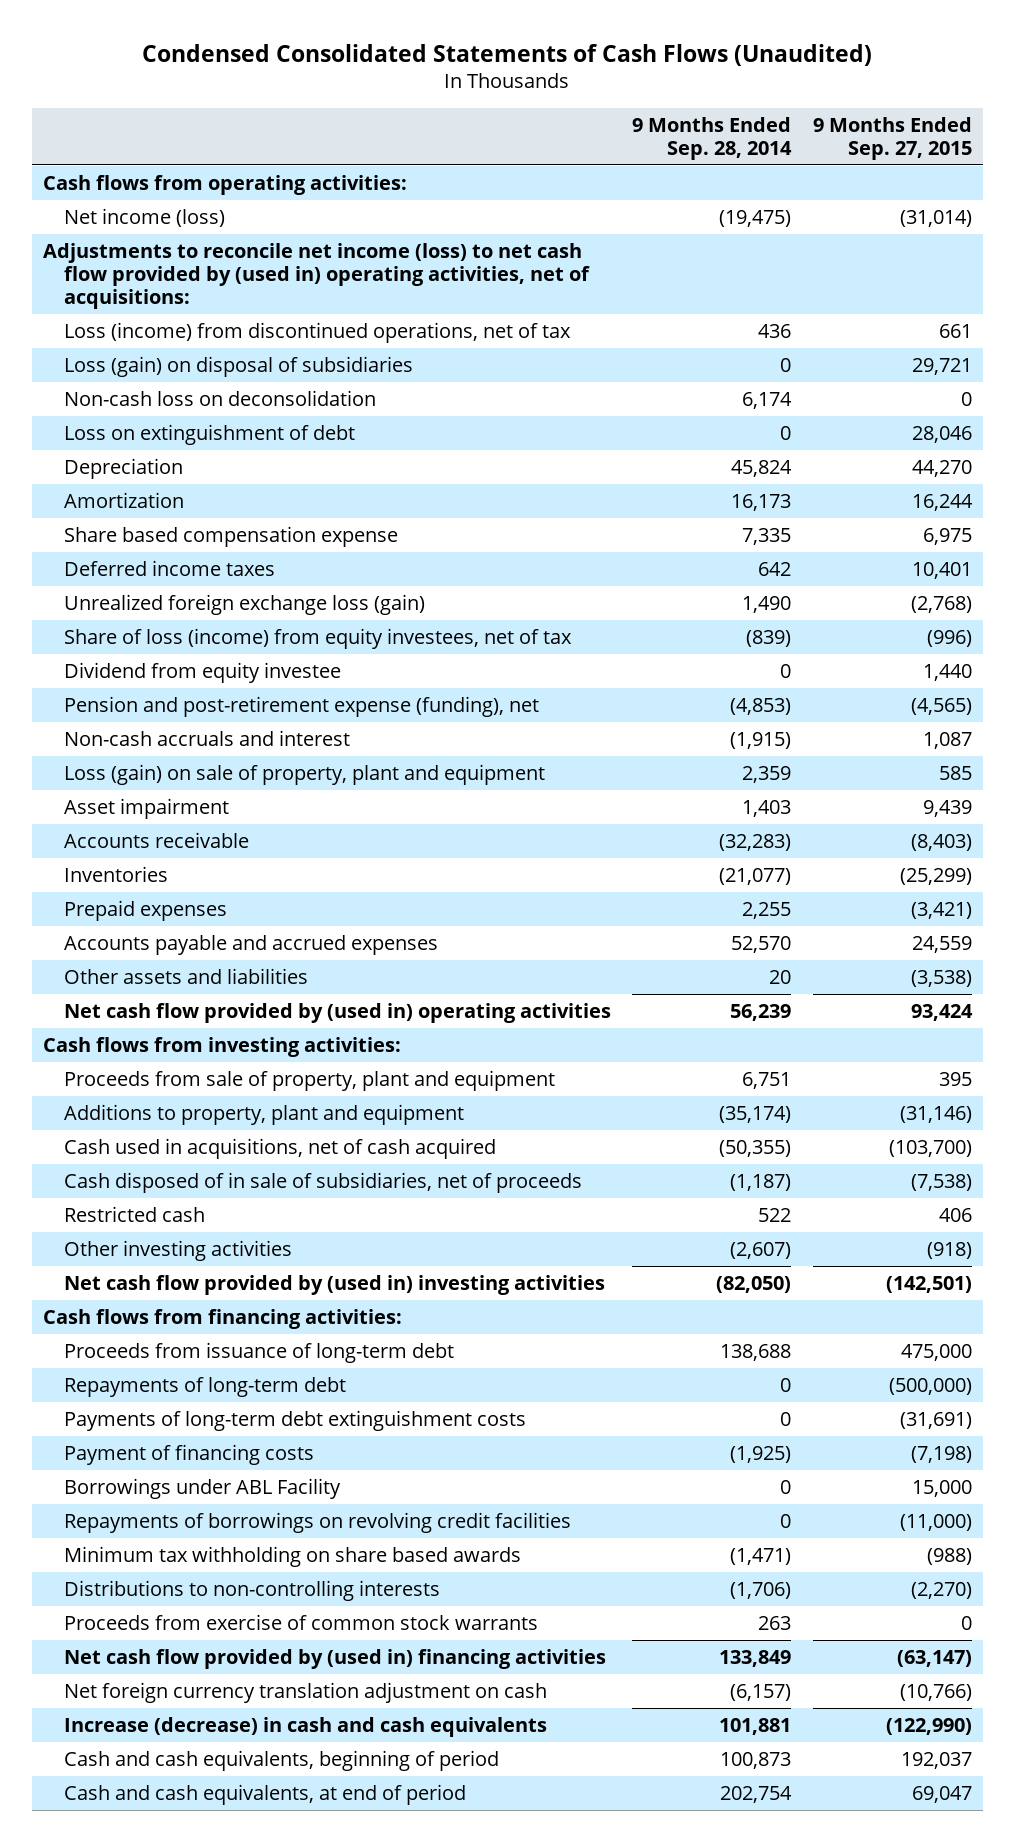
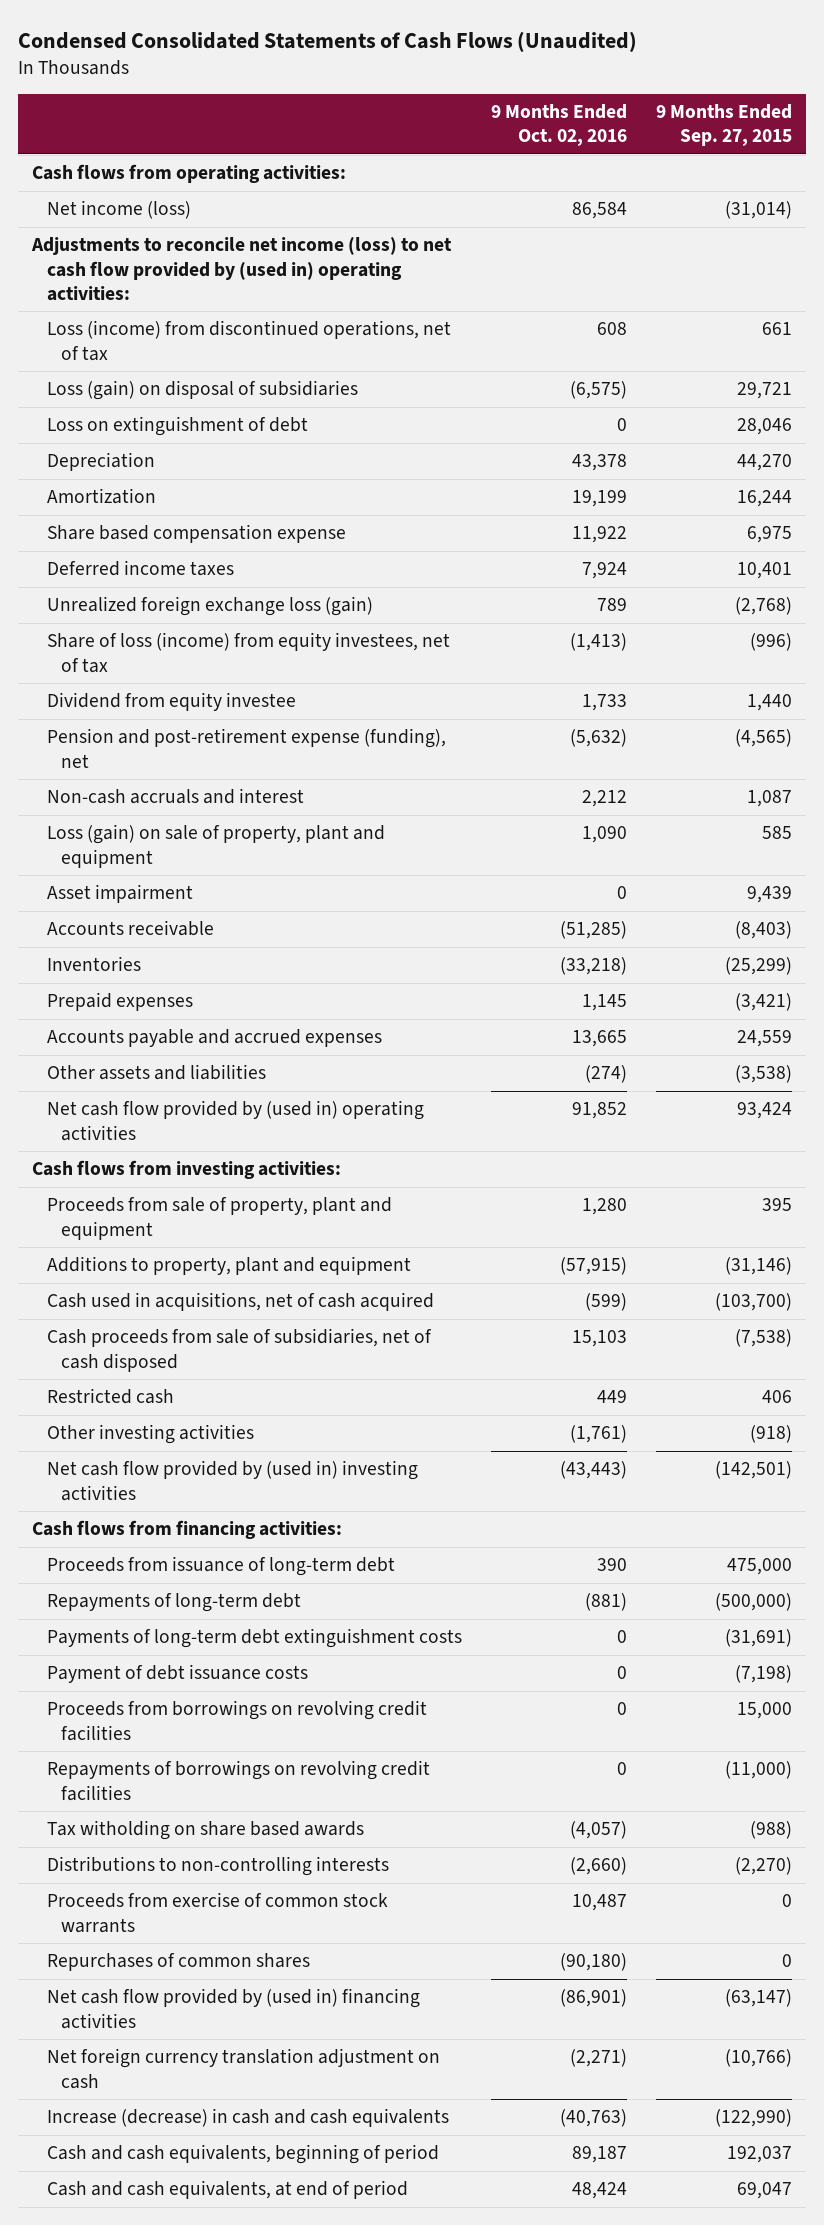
- | 9 Months Ended Sep. 28, 2014 | 9 Months Ended Sep. 27, 2015
+ | 9 Months Ended Oct. 02, 2016 | 9 Months Ended Sep. 27, 2015
- Adjustments to reconcile net income (loss) to net cash flow provided by (used in) operating activities, net of acquisitions:
+ Adjustments to reconcile net income (loss) to net cash flow provided by (used in) operating activities:
- Non-cash loss on deconsolidation | 6,174 | 0
- Cash disposed of in sale of subsidiaries, net of proceeds | (1,187) | (7,538)
+ Cash proceeds from sale of subsidiaries, net of cash disposed | 15,103 | (7,538)
- Payment of financing costs | (1,925) | (7,198)
- Borrowings under ABL Facility | 0 | 15,000
+ Payment of debt issuance costs | 0 | (7,198)
+ Proceeds from borrowings on revolving credit facilities | 0 | 15,000
- Minimum tax withholding on share based awards | (1,471) | (988)
+ Tax witholding on share based awards | (4,057) | (988)
+ Repurchases of common shares | (90,180) | 0

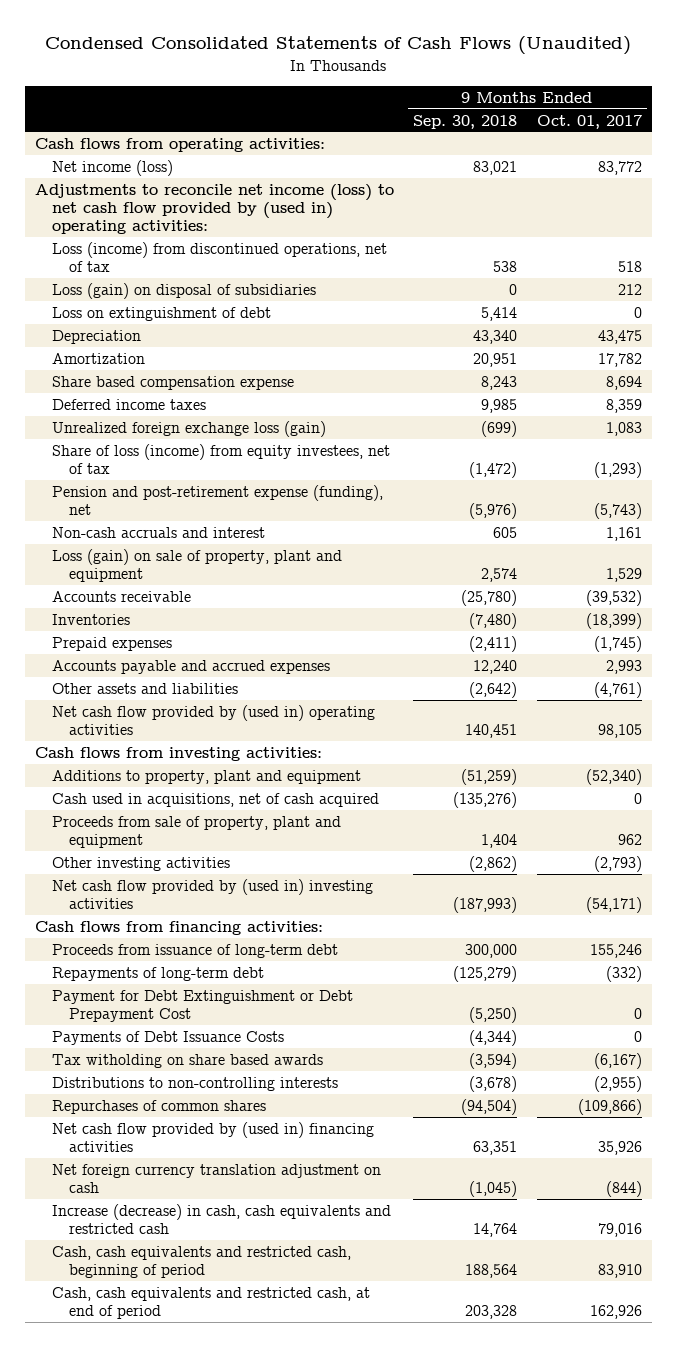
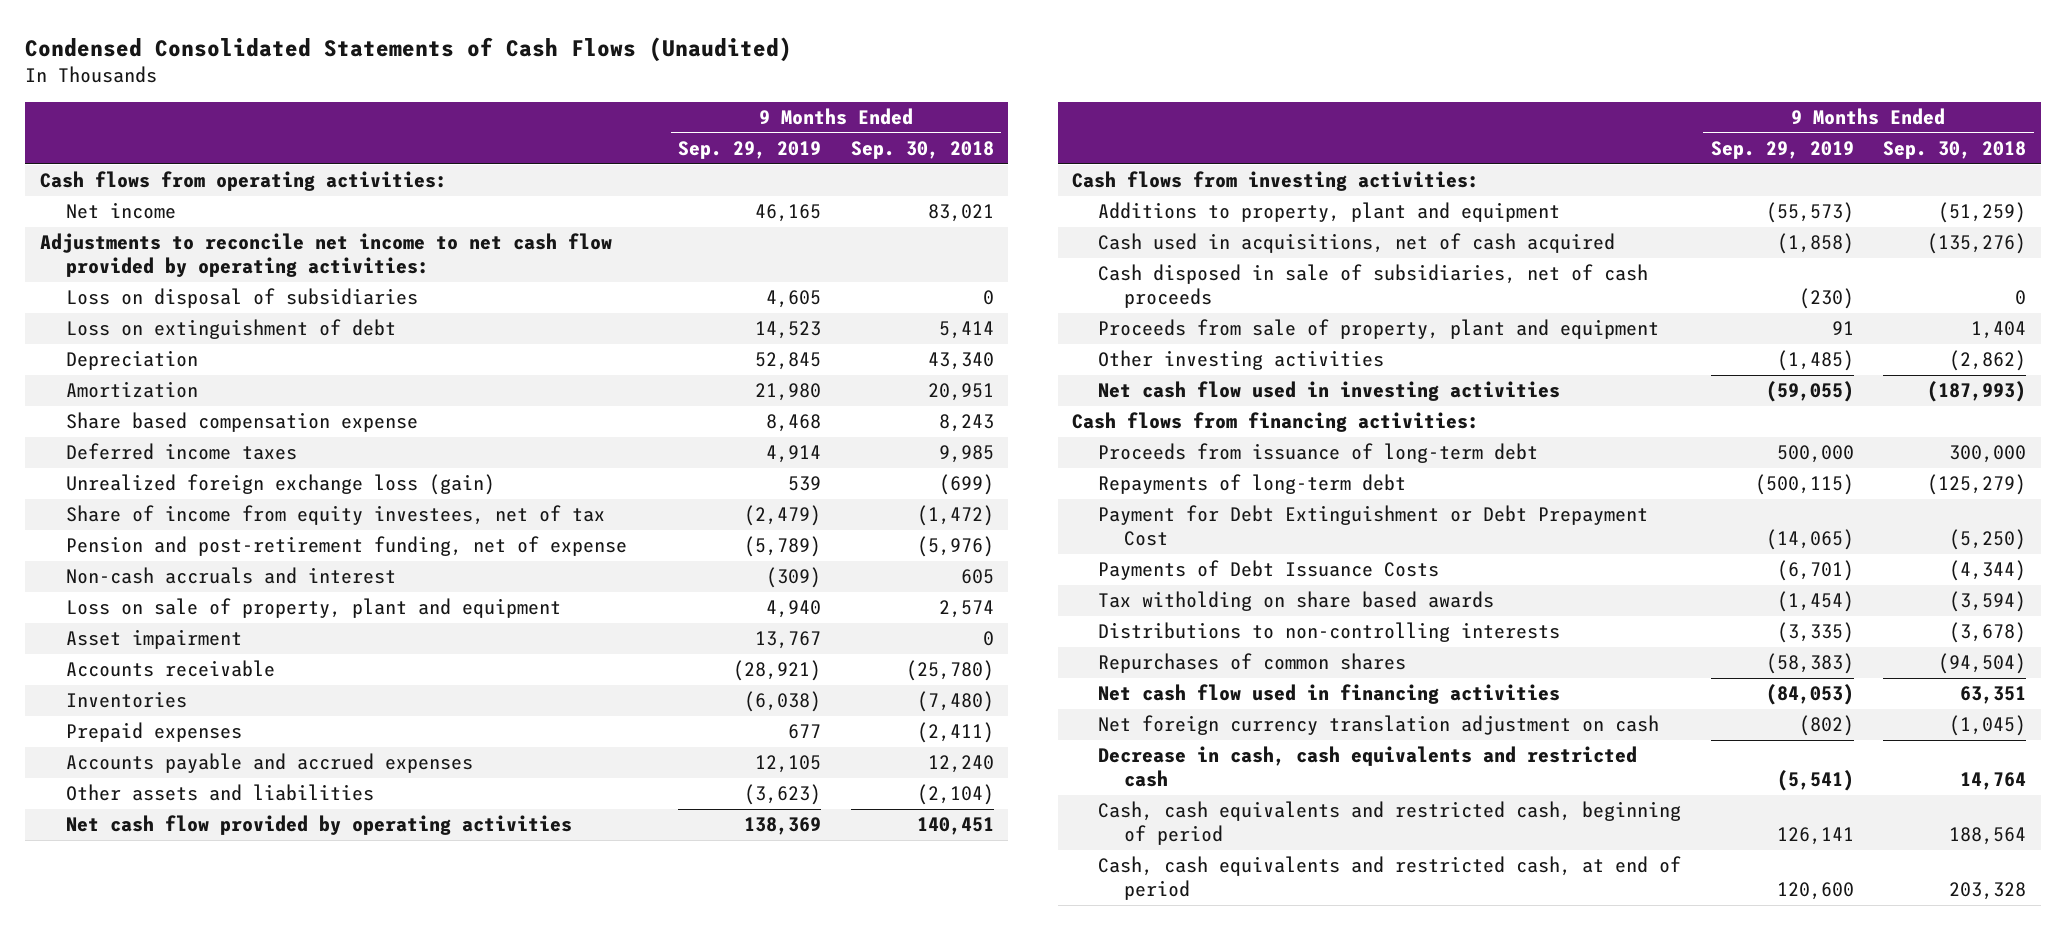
- | 9 Months Ended Sep. 30, 2018 | 9 Months Ended Oct. 01, 2017
+ | 9 Months Ended Sep. 29, 2019 | 9 Months Ended Sep. 30, 2018
- Net income (loss) | 83,021 | 83,772
- Adjustments to reconcile net income (loss) to net cash flow provided by (used in) operating activities:
- Loss (income) from discontinued operations, net of tax | 538 | 518
- Loss (gain) on disposal of subsidiaries | 0 | 212
+ Net income | 46,165 | 83,021
+ Adjustments to reconcile net income to net cash flow provided by operating activities:
+ Loss on disposal of subsidiaries | 4,605 | 0
- Share of loss (income) from equity investees, net of tax | (1,472) | (1,293)
- Pension and post-retirement expense (funding), net | (5,976) | (5,743)
+ Share of income from equity investees, net of tax | (2,479) | (1,472)
+ Pension and post-retirement funding, net of expense | (5,789) | (5,976)
- Loss (gain) on sale of property, plant and equipment | 2,574 | 1,529
+ Loss on sale of property, plant and equipment | 4,940 | 2,574
+ Asset impairment | 13,767 | 0
- Other assets and liabilities | (2,642) | (4,761)
- Net cash flow provided by (used in) operating activities | 140,451 | 98,105
+ Other assets and liabilities | (3,623) | (2,104)
+ Net cash flow provided by operating activities | 138,369 | 140,451
+ Cash disposed in sale of subsidiaries, net of cash proceeds | (230) | 0
- Net cash flow provided by (used in) investing activities | (187,993) | (54,171)
+ Net cash flow used in investing activities | (59,055) | (187,993)
- Net cash flow provided by (used in) financing activities | 63,351 | 35,926
+ Net cash flow used in financing activities | (84,053) | 63,351
- Increase (decrease) in cash, cash equivalents and restricted cash | 14,764 | 79,016
+ Decrease in cash, cash equivalents and restricted cash | (5,541) | 14,764

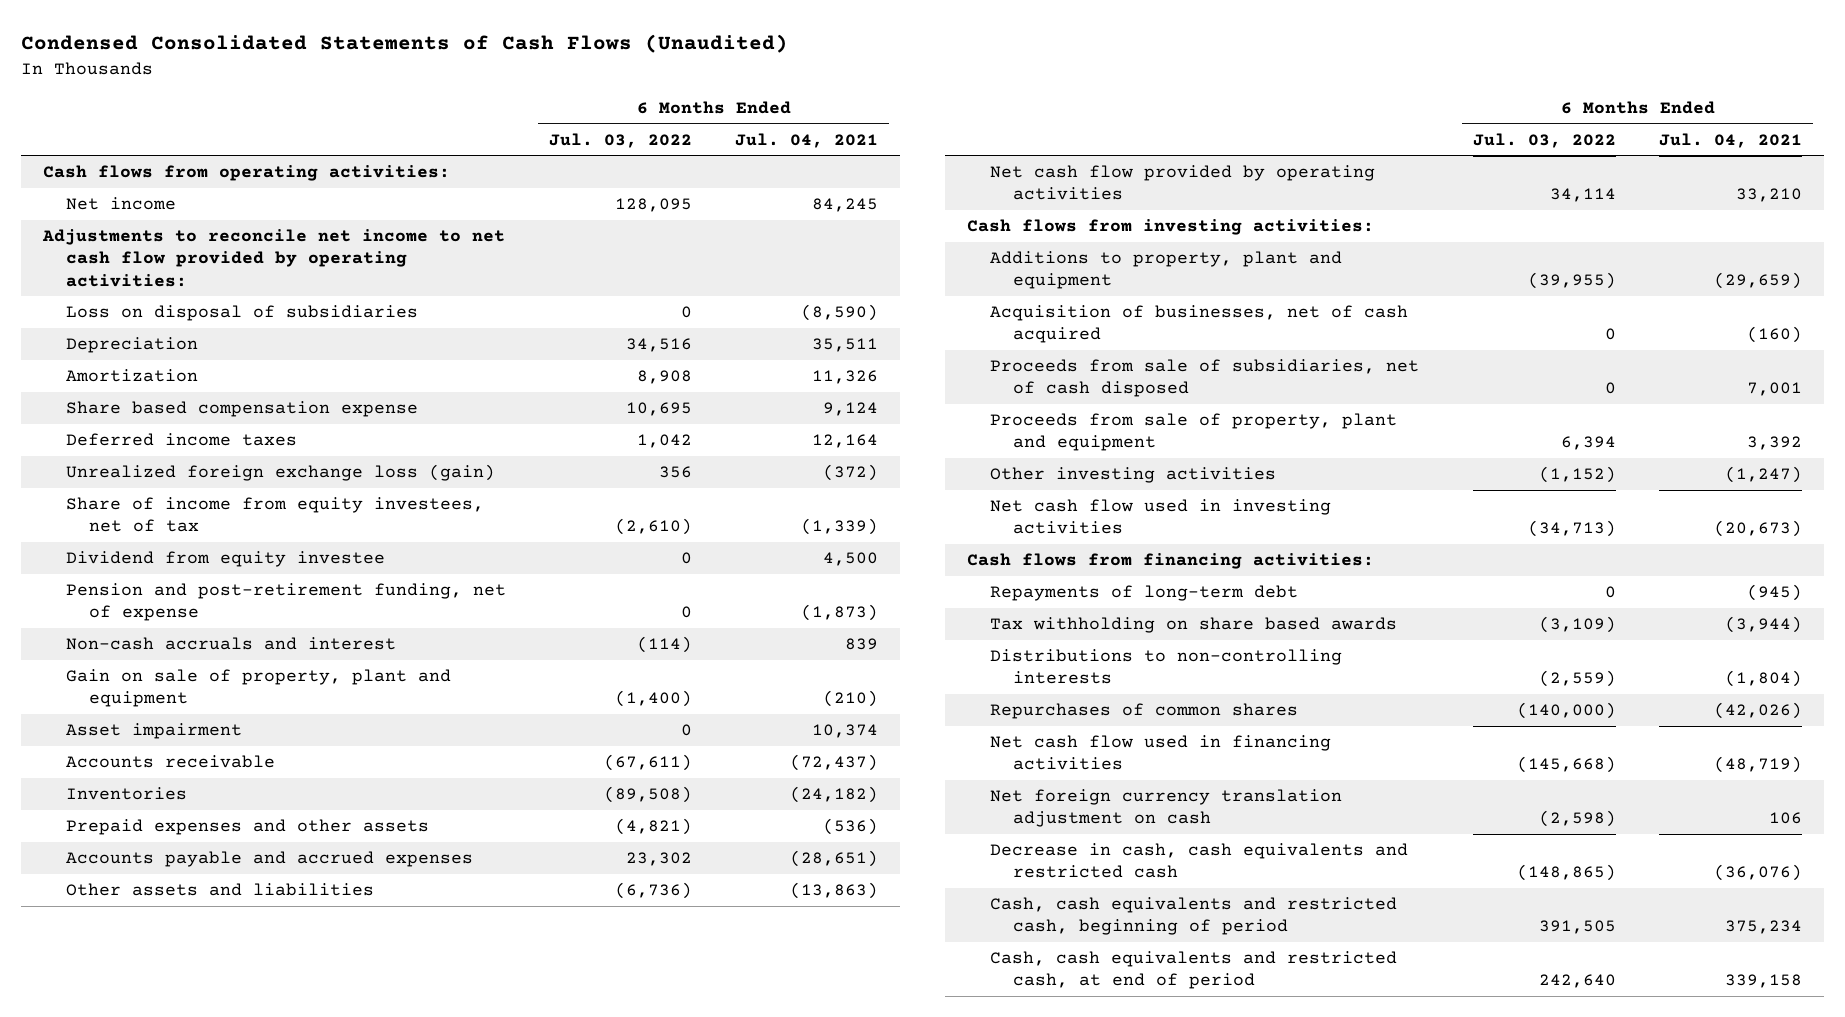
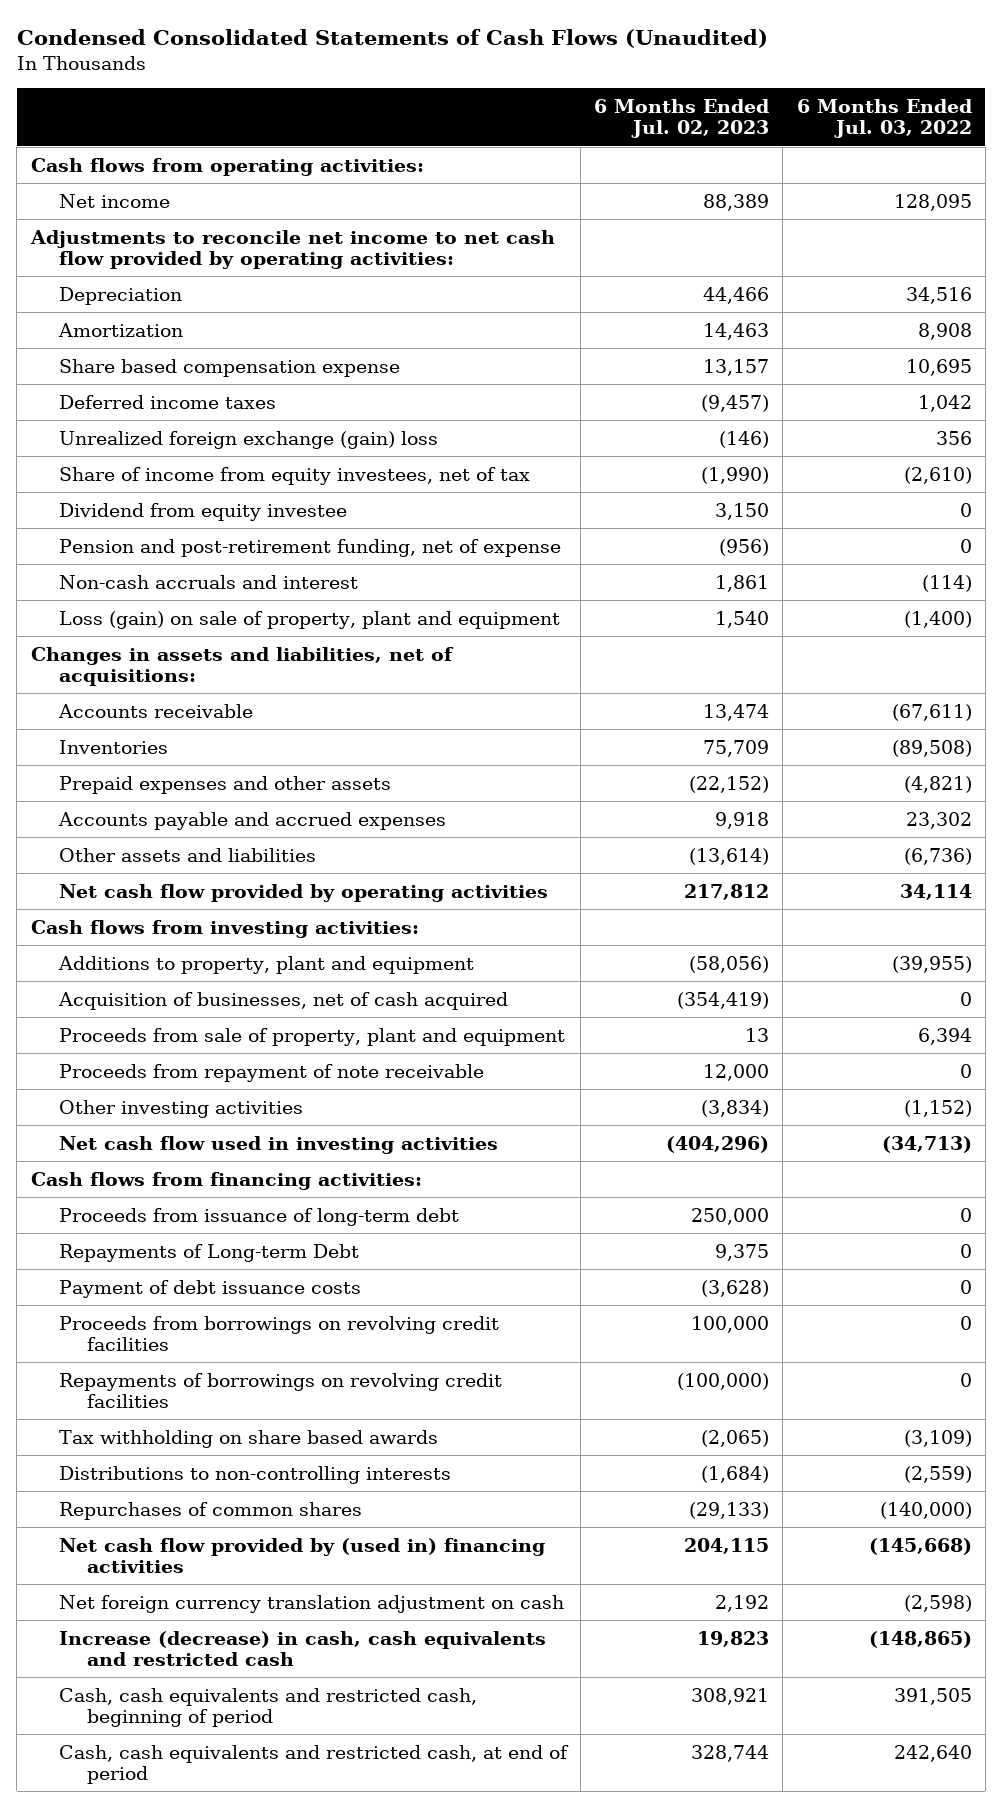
- | 6 Months Ended Jul. 03, 2022 | 6 Months Ended Jul. 04, 2021
+ | 6 Months Ended Jul. 02, 2023 | 6 Months Ended Jul. 03, 2022
- Loss on disposal of subsidiaries | 0 | (8,590)
- Unrealized foreign exchange loss (gain) | 356 | (372)
+ Unrealized foreign exchange (gain) loss | (146) | 356
- Gain on sale of property, plant and equipment | (1,400) | (210)
- Asset impairment | 0 | 10,374
+ Loss (gain) on sale of property, plant and equipment | 1,540 | (1,400)
+ Changes in assets and liabilities, net of acquisitions:
- Proceeds from sale of subsidiaries, net of cash disposed | 0 | 7,001
+ Proceeds from repayment of note receivable | 12,000 | 0
- Repayments of long-term debt | 0 | (945)
+ Proceeds from issuance of long-term debt | 250,000 | 0
+ Repayments of Long-term Debt | 9,375 | 0
+ Payment of debt issuance costs | (3,628) | 0
+ Proceeds from borrowings on revolving credit facilities | 100,000 | 0
+ Repayments of borrowings on revolving credit facilities | (100,000) | 0
- Net cash flow used in financing activities | (145,668) | (48,719)
+ Net cash flow provided by (used in) financing activities | 204,115 | (145,668)
- Decrease in cash, cash equivalents and restricted cash | (148,865) | (36,076)
+ Increase (decrease) in cash, cash equivalents and restricted cash | 19,823 | (148,865)

